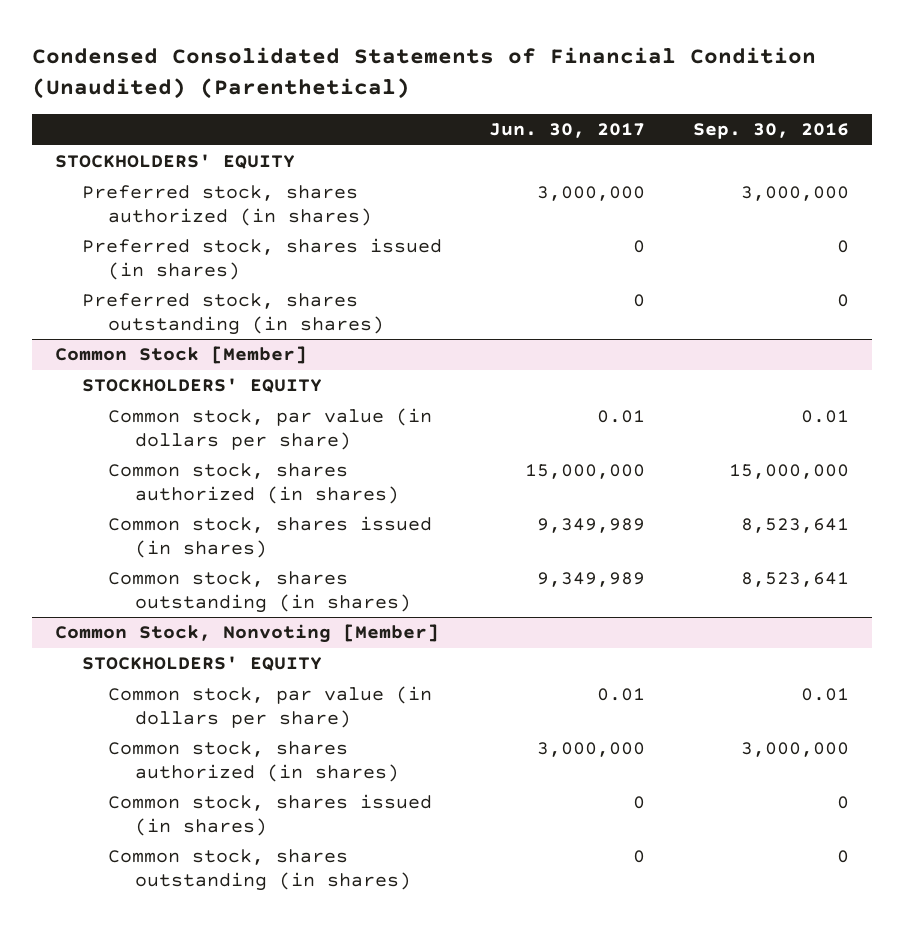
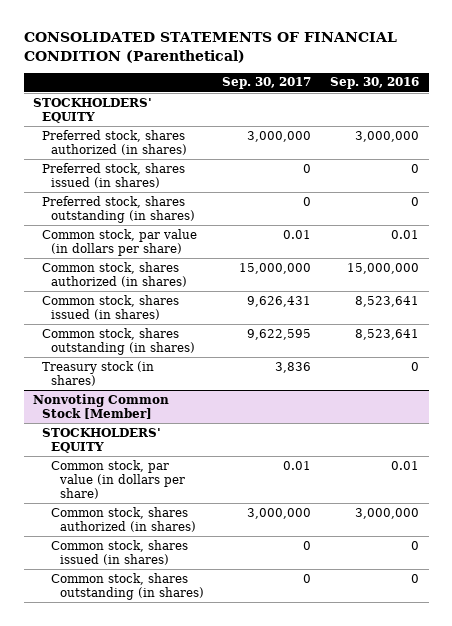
- Condensed Consolidated Statements of Financial Condition (Unaudited) (Parenthetical)
+ CONSOLIDATED STATEMENTS OF FINANCIAL CONDITION (Parenthetical)
- | Jun. 30, 2017 | Sep. 30, 2016
+ | Sep. 30, 2017 | Sep. 30, 2016
- Common Stock [Member]
- STOCKHOLDERS' EQUITY
- Common Stock, Nonvoting [Member]
+ Treasury stock (in shares) | 3,836 | 0
+ Nonvoting Common Stock [Member]

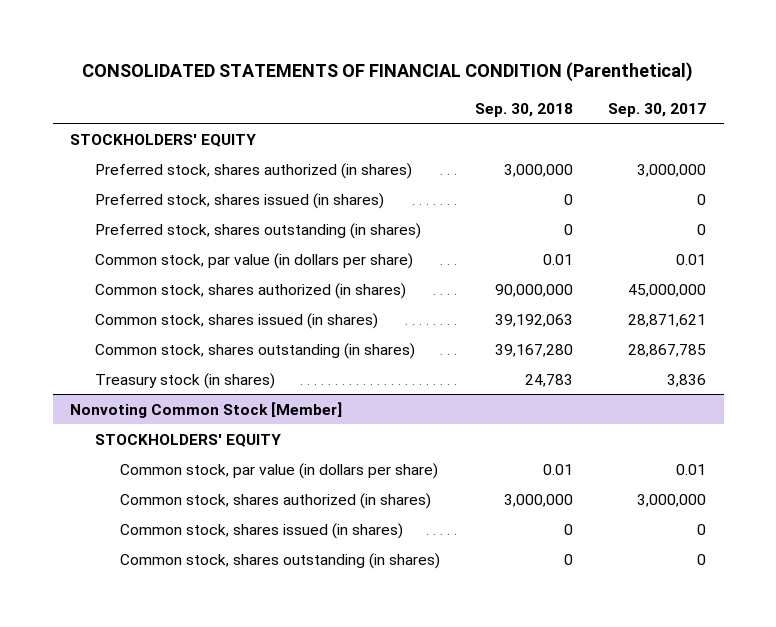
- | Sep. 30, 2017 | Sep. 30, 2016
+ | Sep. 30, 2018 | Sep. 30, 2017
- Common stock, shares authorized (in shares) | 15,000,000 | 15,000,000
- Common stock, shares issued (in shares) | 9,626,431 | 8,523,641
- Common stock, shares outstanding (in shares) | 9,622,595 | 8,523,641
+ Common stock, shares authorized (in shares) | 90,000,000 | 45,000,000
+ Common stock, shares issued (in shares) | 39,192,063 | 28,871,621
+ Common stock, shares outstanding (in shares) | 39,167,280 | 28,867,785

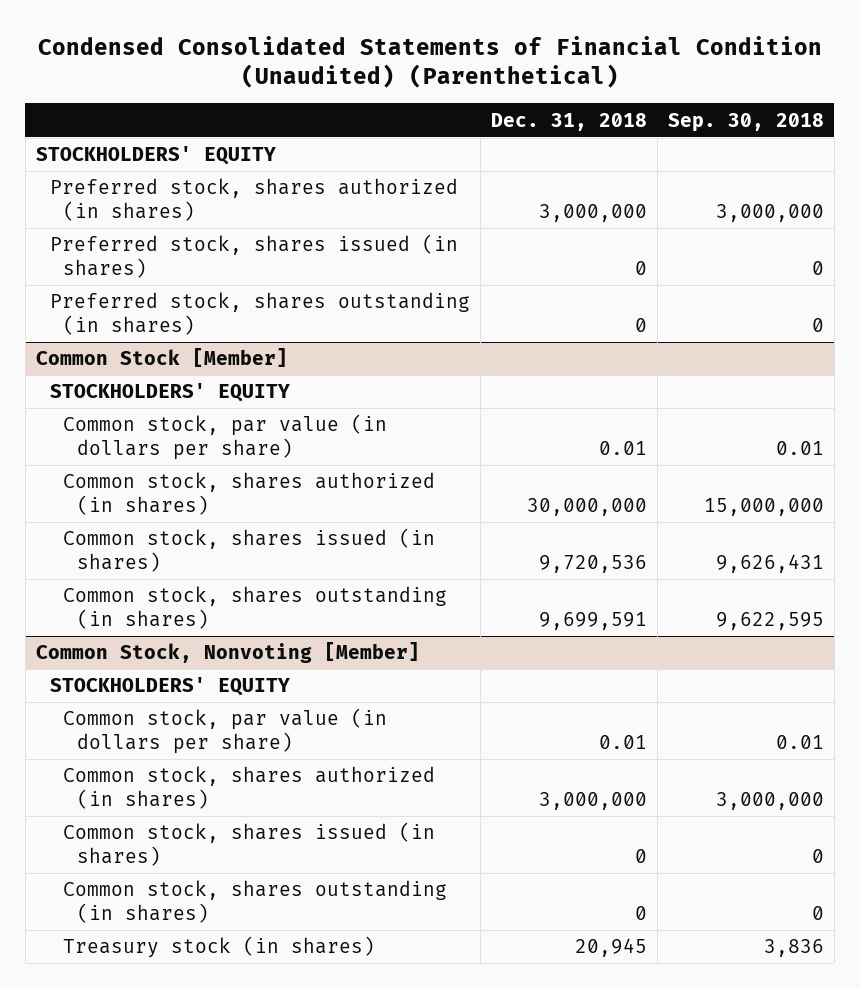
- CONSOLIDATED STATEMENTS OF FINANCIAL CONDITION (Parenthetical)
+ Condensed Consolidated Statements of Financial Condition (Unaudited) (Parenthetical)
- | Sep. 30, 2018 | Sep. 30, 2017
+ | Dec. 31, 2018 | Sep. 30, 2018
+ Common Stock [Member]
+ STOCKHOLDERS' EQUITY
- Common stock, shares authorized (in shares) | 90,000,000 | 45,000,000
- Common stock, shares issued (in shares) | 39,192,063 | 28,871,621
- Common stock, shares outstanding (in shares) | 39,167,280 | 28,867,785
- Treasury stock (in shares) | 24,783 | 3,836
- Nonvoting Common Stock [Member]
+ Common stock, shares authorized (in shares) | 30,000,000 | 15,000,000
+ Common stock, shares issued (in shares) | 9,720,536 | 9,626,431
+ Common stock, shares outstanding (in shares) | 9,699,591 | 9,622,595
+ Common Stock, Nonvoting [Member]
+ Treasury stock (in shares) | 20,945 | 3,836

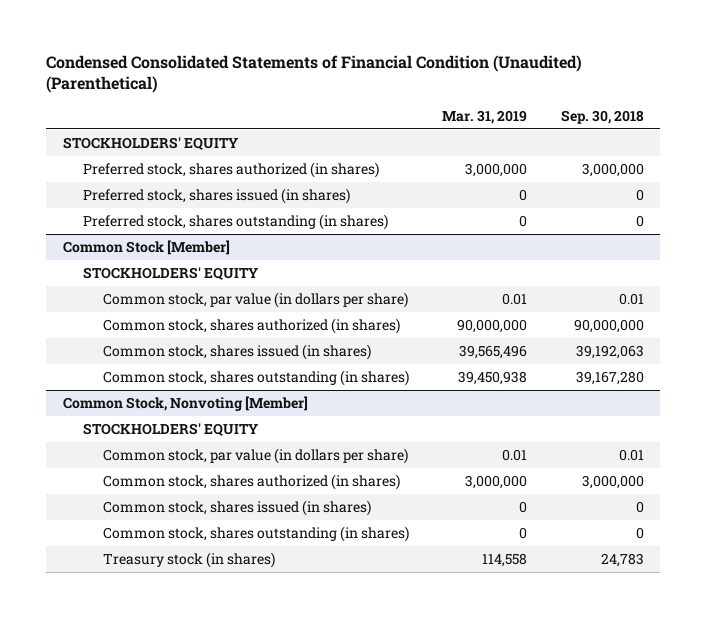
- | Dec. 31, 2018 | Sep. 30, 2018
+ | Mar. 31, 2019 | Sep. 30, 2018
@ Common Stock [Member]
- Common stock, shares authorized (in shares) | 30,000,000 | 15,000,000
- Common stock, shares issued (in shares) | 9,720,536 | 9,626,431
- Common stock, shares outstanding (in shares) | 9,699,591 | 9,622,595
+ Common stock, shares authorized (in shares) | 90,000,000 | 90,000,000
+ Common stock, shares issued (in shares) | 39,565,496 | 39,192,063
+ Common stock, shares outstanding (in shares) | 39,450,938 | 39,167,280
@ Common Stock, Nonvoting [Member]
- Treasury stock (in shares) | 20,945 | 3,836
+ Treasury stock (in shares) | 114,558 | 24,783

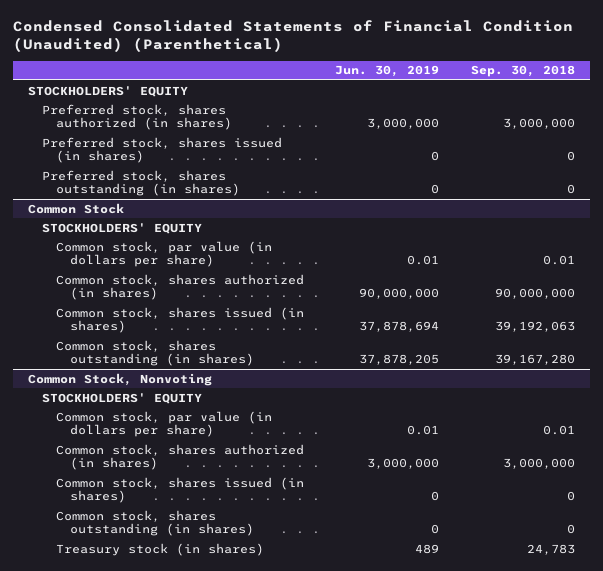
- | Mar. 31, 2019 | Sep. 30, 2018
+ | Jun. 30, 2019 | Sep. 30, 2018
- Common Stock [Member]
+ Common Stock
- Common Stock, Nonvoting [Member]
+ Common Stock, Nonvoting

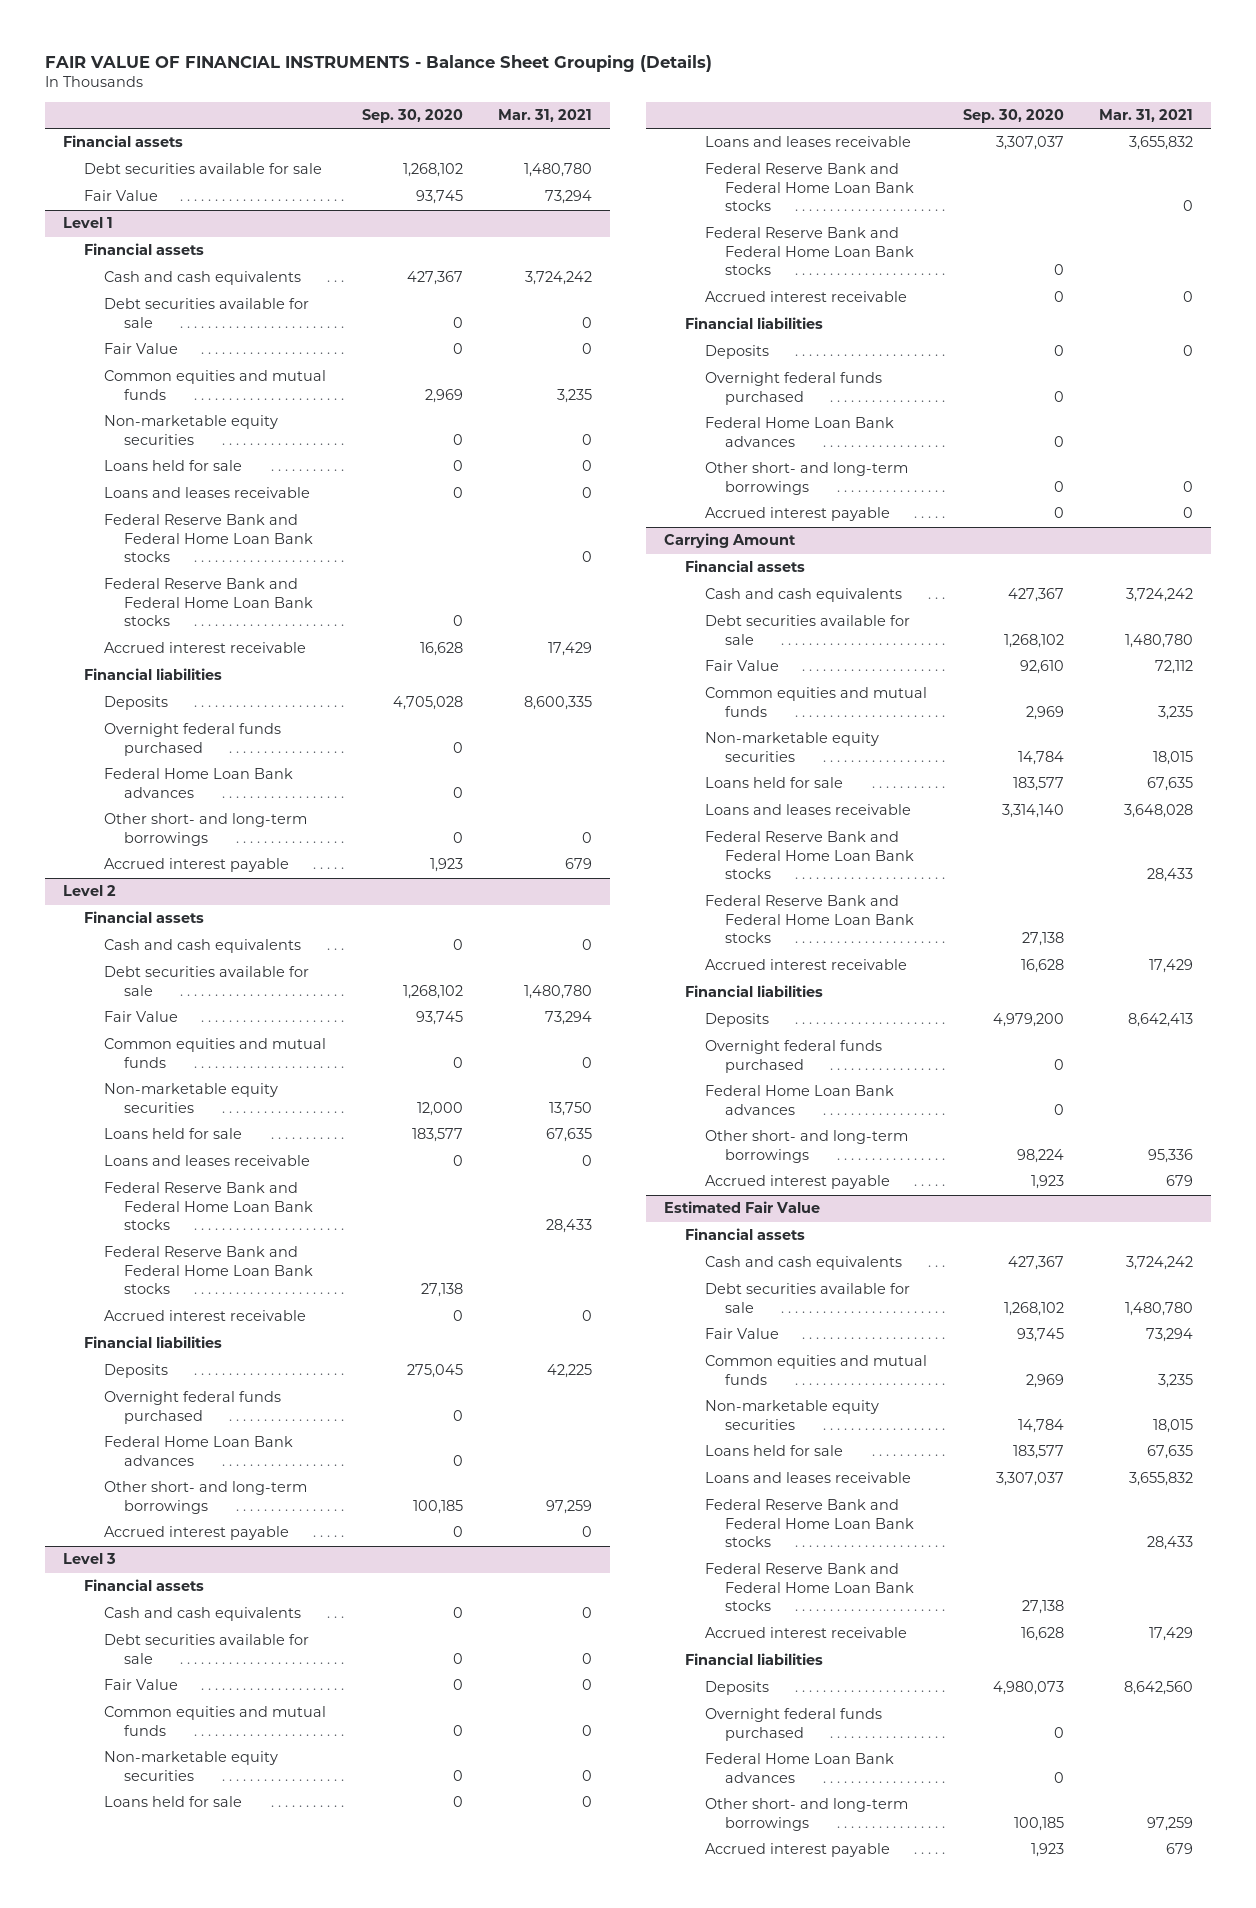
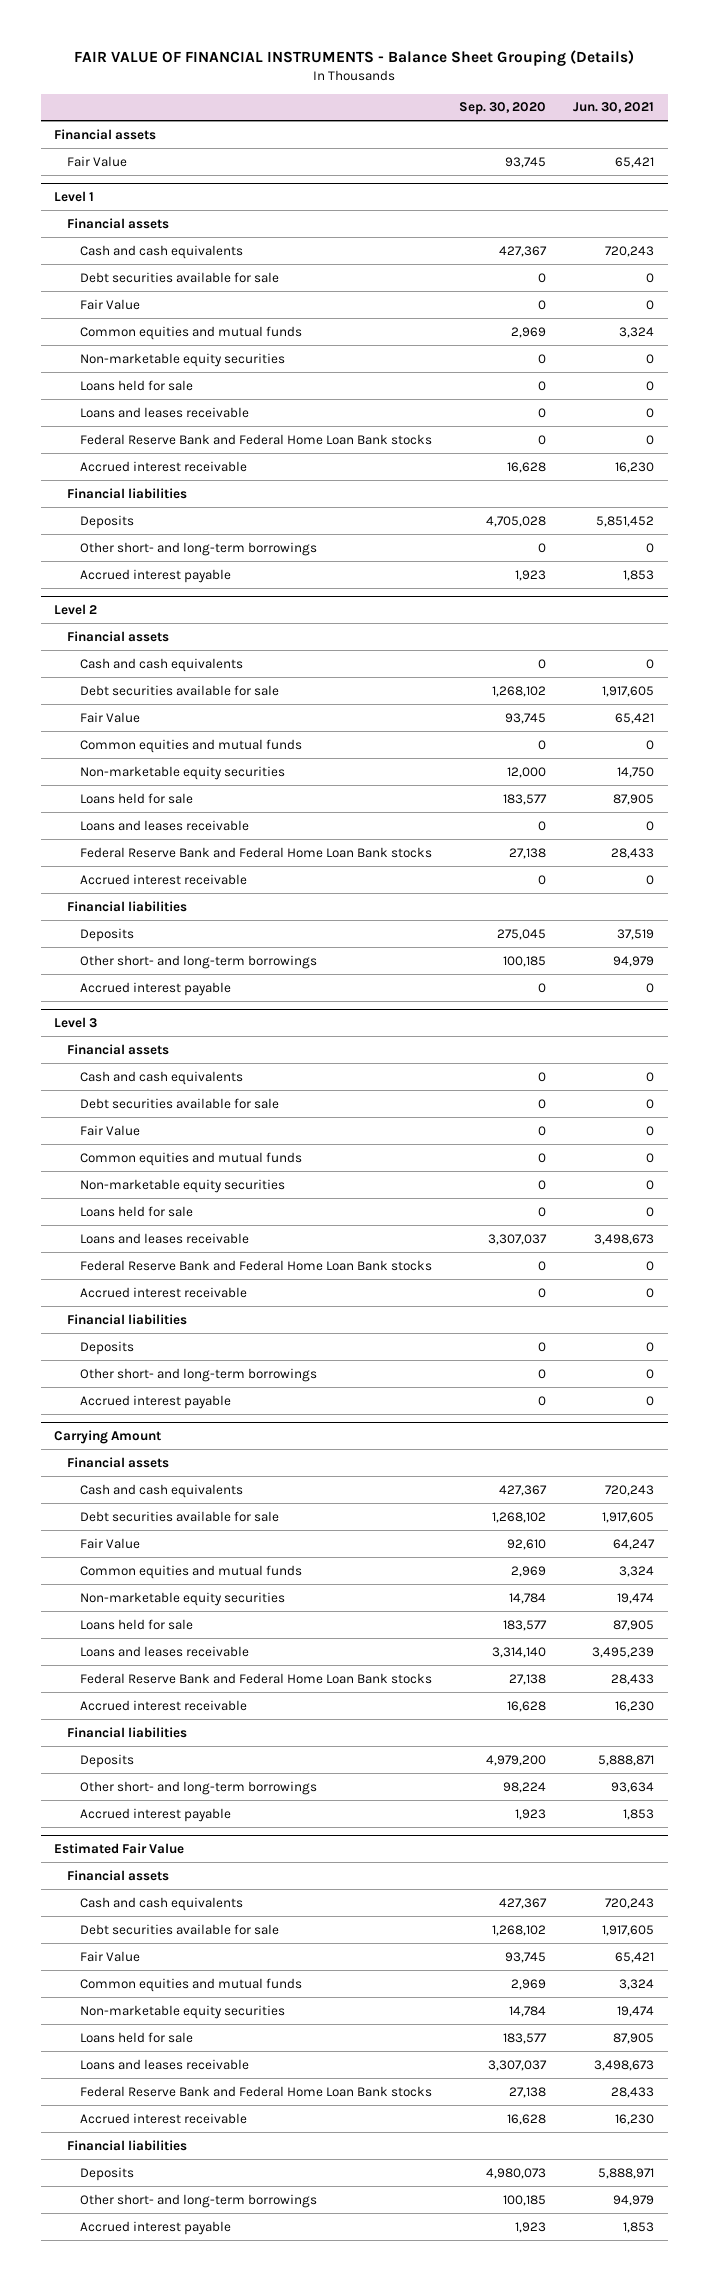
- | Sep. 30, 2020 | Mar. 31, 2021
+ | Sep. 30, 2020 | Jun. 30, 2021
- Debt securities available for sale | 1,268,102 | 1,480,780
@ Level 1
- Federal Reserve Bank and Federal Home Loan Bank stocks | | 0
- Overnight federal funds purchased | 0 |
- Federal Home Loan Bank advances | 0 |
@ Level 2
- Federal Reserve Bank and Federal Home Loan Bank stocks | | 28,433
- Overnight federal funds purchased | 0 |
- Federal Home Loan Bank advances | 0 |
@ Level 3
- Federal Reserve Bank and Federal Home Loan Bank stocks | | 0
- Overnight federal funds purchased | 0 |
- Federal Home Loan Bank advances | 0 |
@ Carrying Amount
- Federal Reserve Bank and Federal Home Loan Bank stocks | | 28,433
- Overnight federal funds purchased | 0 |
- Federal Home Loan Bank advances | 0 |
@ Estimated Fair Value
- Federal Reserve Bank and Federal Home Loan Bank stocks | | 28,433
- Overnight federal funds purchased | 0 |
- Federal Home Loan Bank advances | 0 |

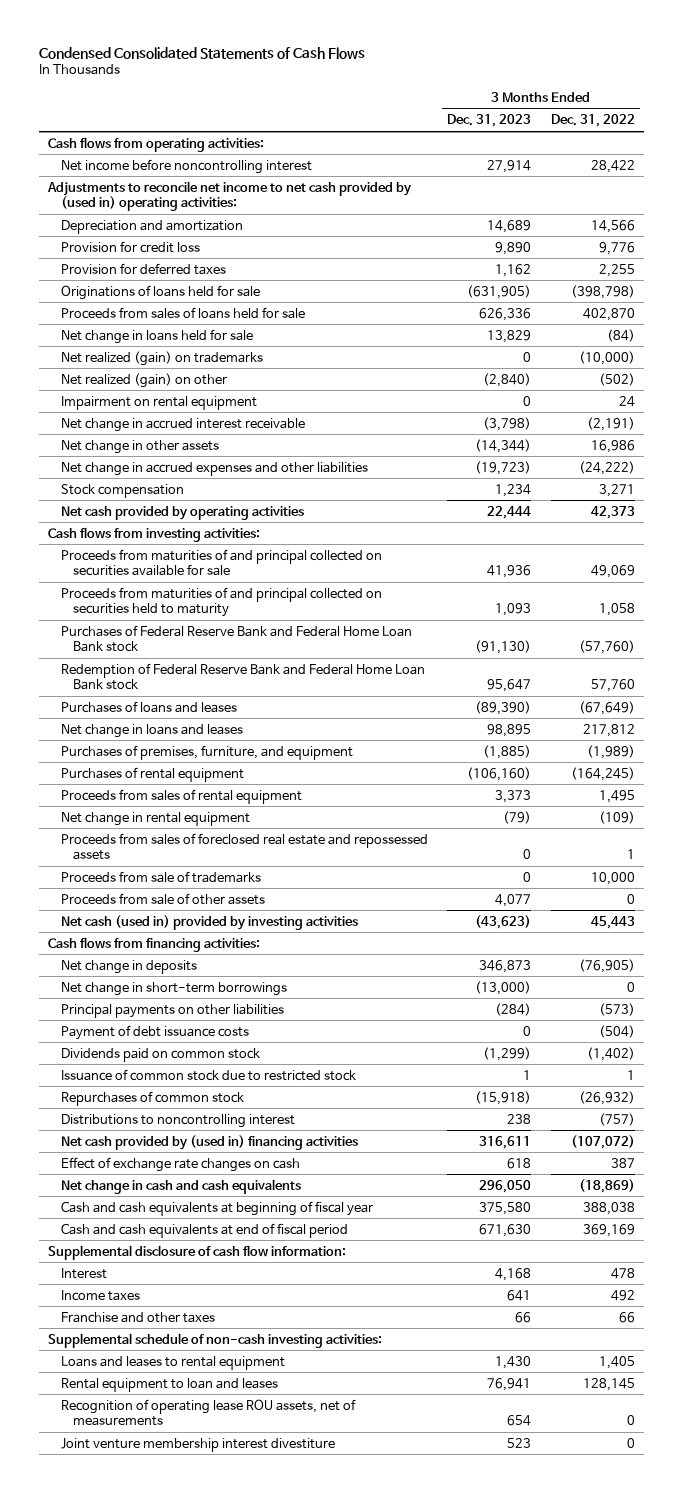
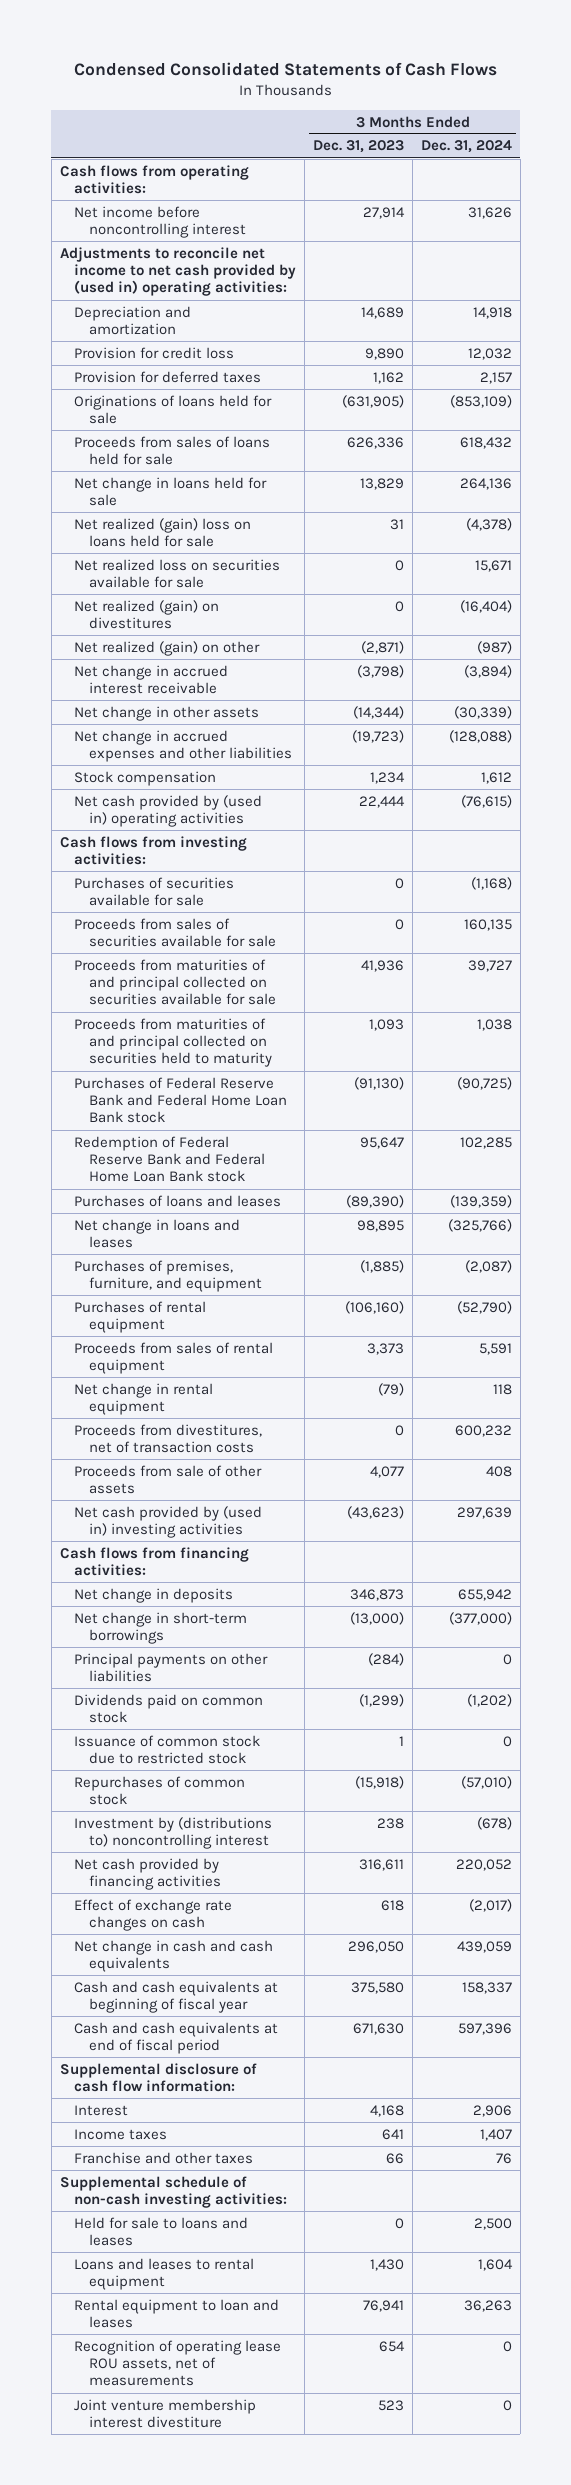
- | 3 Months Ended Dec. 31, 2023 | 3 Months Ended Dec. 31, 2022
+ | 3 Months Ended Dec. 31, 2023 | 3 Months Ended Dec. 31, 2024
- Net realized (gain) on trademarks | 0 | (10,000)
- Net realized (gain) on other | (2,840) | (502)
- Impairment on rental equipment | 0 | 24
+ Net realized (gain) loss on loans held for sale | 31 | (4,378)
+ Net realized loss on securities available for sale | 0 | 15,671
+ Net realized (gain) on divestitures | 0 | (16,404)
+ Net realized (gain) on other | (2,871) | (987)
- Net cash provided by operating activities | 22,444 | 42,373
+ Net cash provided by (used in) operating activities | 22,444 | (76,615)
+ Purchases of securities available for sale | 0 | (1,168)
+ Proceeds from sales of securities available for sale | 0 | 160,135
- Proceeds from sales of foreclosed real estate and repossessed assets | 0 | 1
- Proceeds from sale of trademarks | 0 | 10,000
+ Proceeds from divestitures, net of transaction costs | 0 | 600,232
- Net cash (used in) provided by investing activities | (43,623) | 45,443
+ Net cash provided by (used in) investing activities | (43,623) | 297,639
- Payment of debt issuance costs | 0 | (504)
- Distributions to noncontrolling interest | 238 | (757)
- Net cash provided by (used in) financing activities | 316,611 | (107,072)
+ Investment by (distributions to) noncontrolling interest | 238 | (678)
+ Net cash provided by financing activities | 316,611 | 220,052
+ Held for sale to loans and leases | 0 | 2,500

